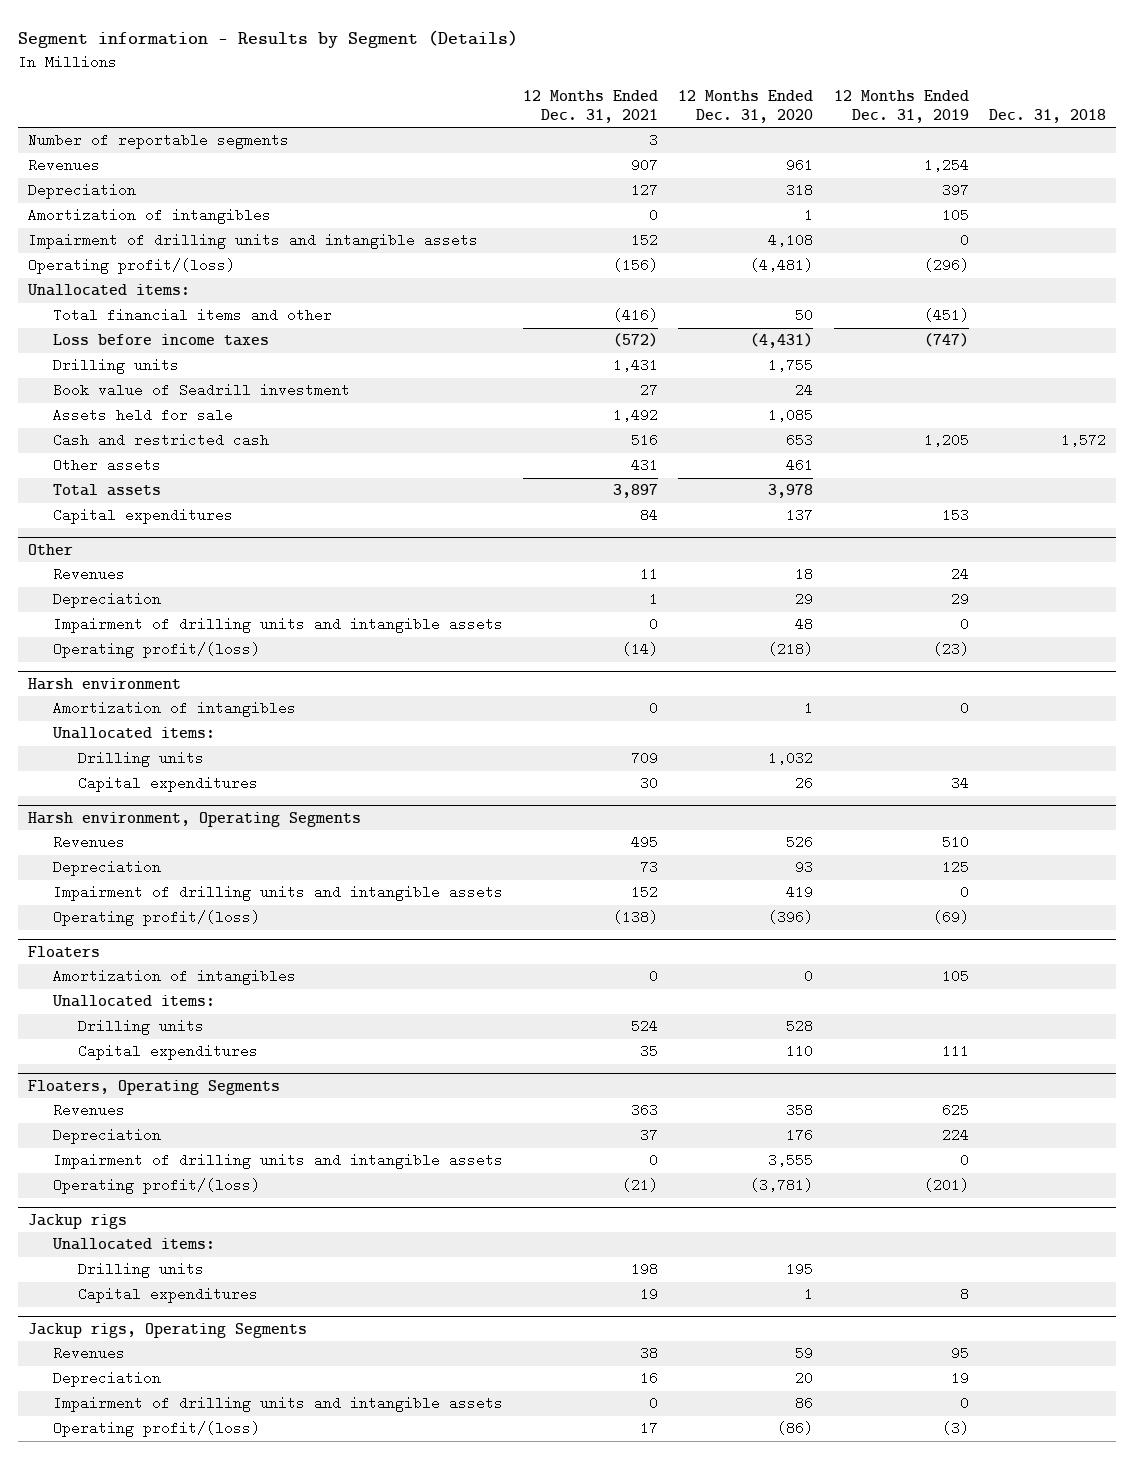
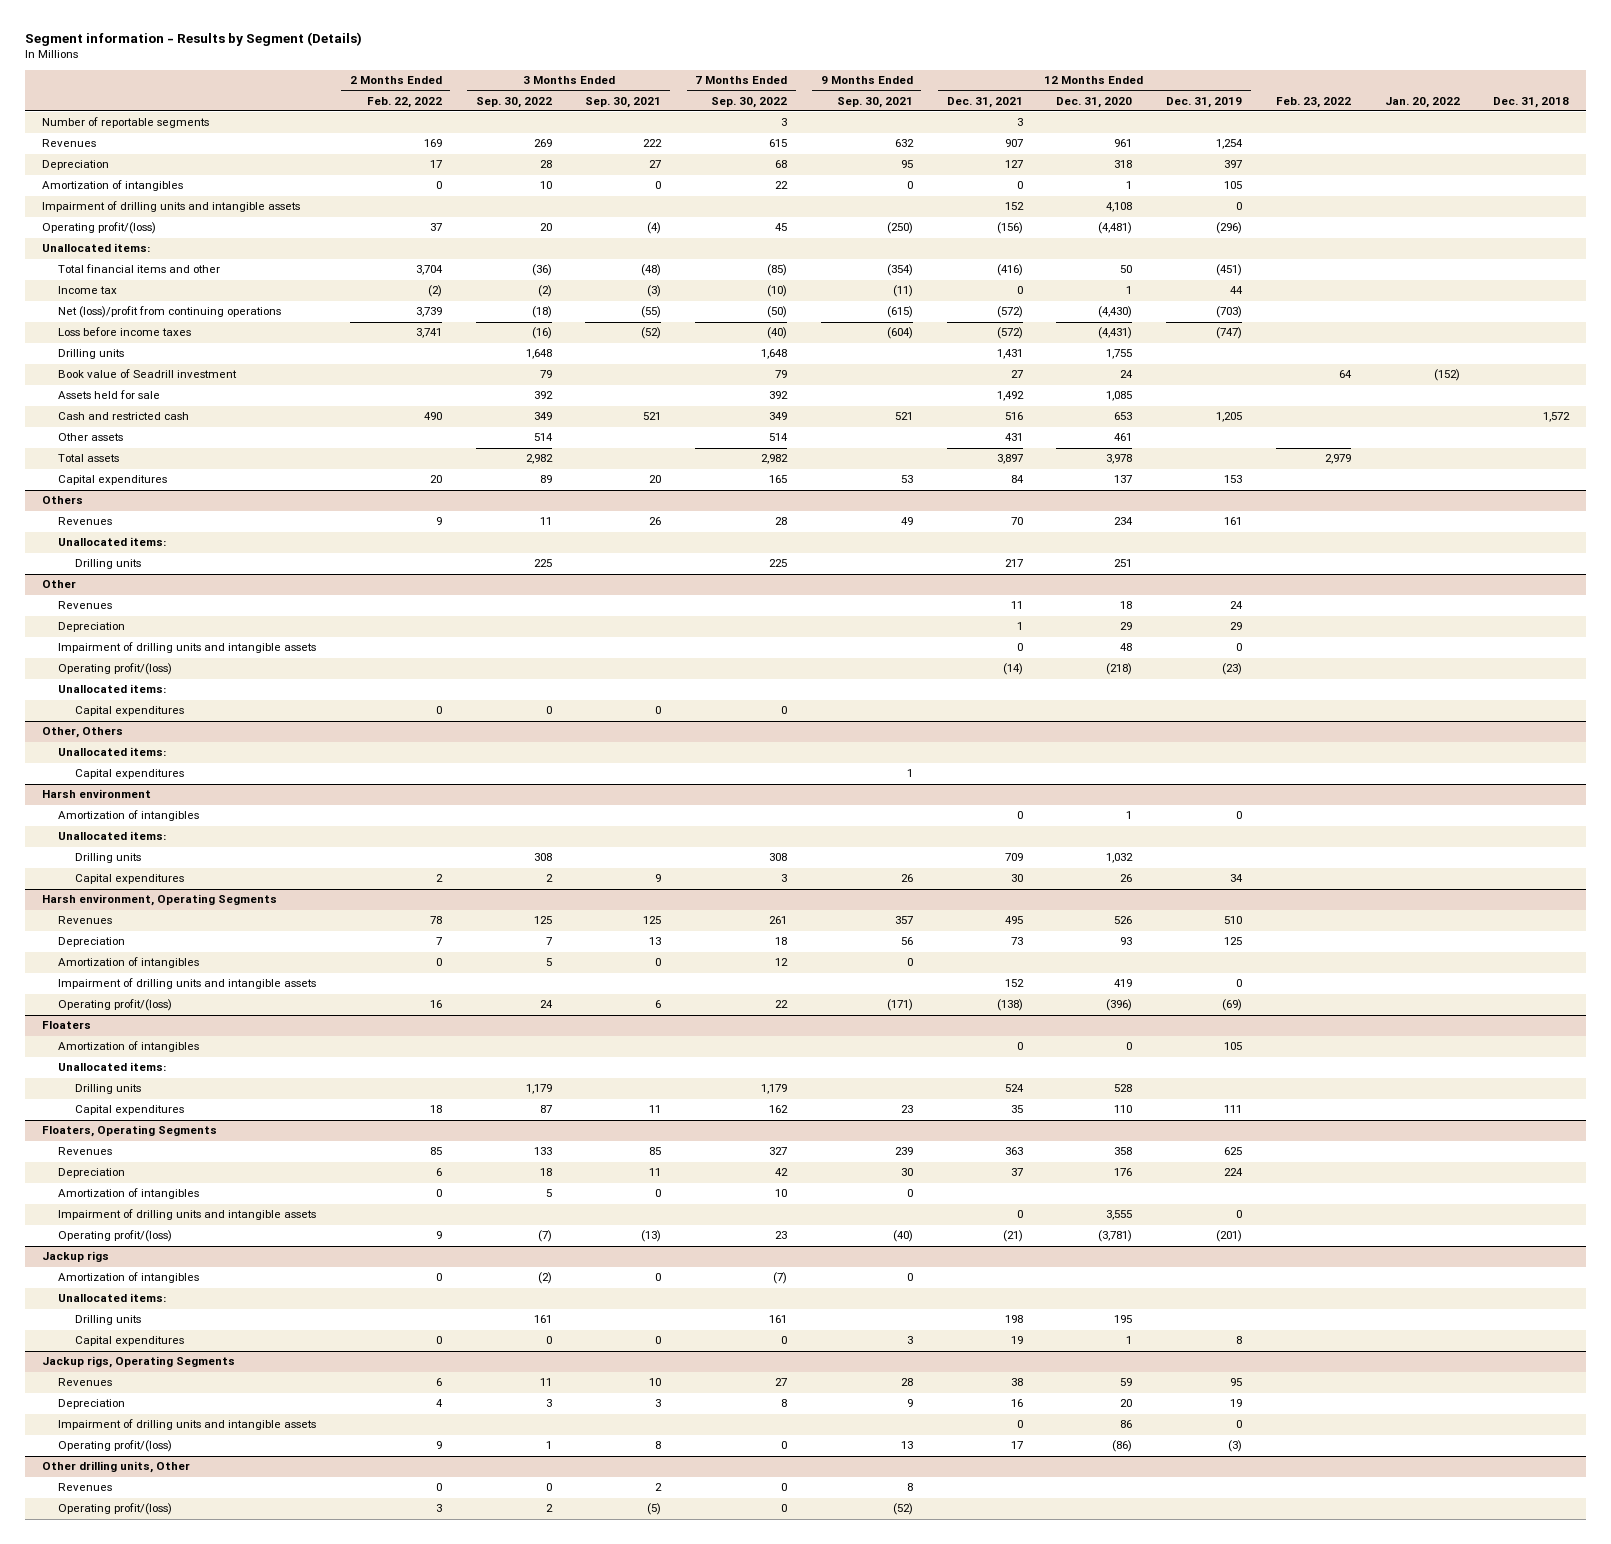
- | 12 Months Ended Dec. 31, 2021 | 12 Months Ended Dec. 31, 2020 | 12 Months Ended Dec. 31, 2019 | Dec. 31, 2018
+ | 2 Months Ended Feb. 22, 2022 | 3 Months Ended Sep. 30, 2022 | 3 Months Ended Sep. 30, 2021 | 7 Months Ended Sep. 30, 2022 | 9 Months Ended Sep. 30, 2021 | 12 Months Ended Dec. 31, 2021 | 12 Months Ended Dec. 31, 2020 | 12 Months Ended Dec. 31, 2019 | Feb. 23, 2022 | Jan. 20, 2022 | Dec. 31, 2018
+ Income tax | (2) | (2) | (3) | (10) | (11) | 0 | 1 | 44 | | |
+ Net (loss)/profit from continuing operations | 3,739 | (18) | (55) | (50) | (615) | (572) | (4,430) | (703) | | |
+ Others
+ Revenues | 9 | 11 | 26 | 28 | 49 | 70 | 234 | 161 | | |
+ Unallocated items:
+ Drilling units | | 225 | | 225 | | 217 | 251 | | | |
@ Other
+ Unallocated items:
+ Capital expenditures | 0 | 0 | 0 | 0 | | | | | | |
+ Other, Others
+ Unallocated items:
+ Capital expenditures | | | | | 1 | | | | | |
@ Harsh environment, Operating Segments
+ Amortization of intangibles | 0 | 5 | 0 | 12 | 0 | | | | | |
@ Floaters, Operating Segments
+ Amortization of intangibles | 0 | 5 | 0 | 10 | 0 | | | | | |
@ Jackup rigs
+ Amortization of intangibles | 0 | (2) | 0 | (7) | 0 | | | | | |
+ Other drilling units, Other
+ Revenues | 0 | 0 | 2 | 0 | 8 | | | | | |
+ Operating profit/(loss) | 3 | 2 | (5) | 0 | (52) | | | | | |

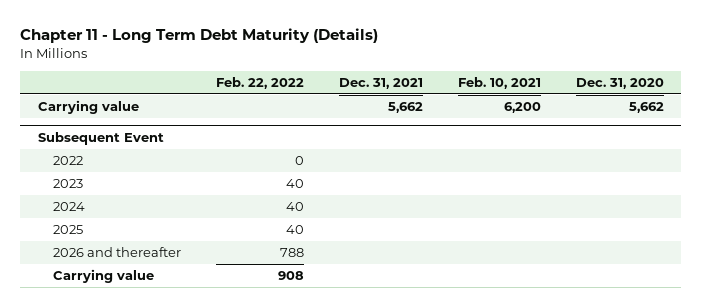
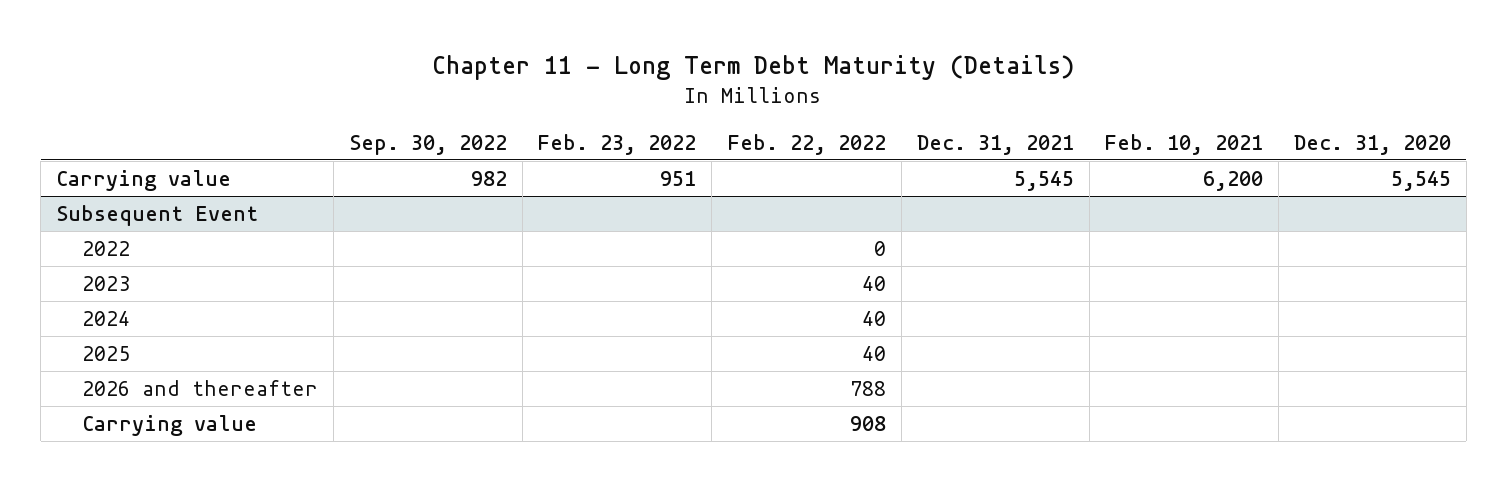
- | Feb. 22, 2022 | Dec. 31, 2021 | Feb. 10, 2021 | Dec. 31, 2020
+ | Sep. 30, 2022 | Feb. 23, 2022 | Feb. 22, 2022 | Dec. 31, 2021 | Feb. 10, 2021 | Dec. 31, 2020
- Carrying value | | 5,662 | 6,200 | 5,662
+ Carrying value | 982 | 951 | | 5,545 | 6,200 | 5,545

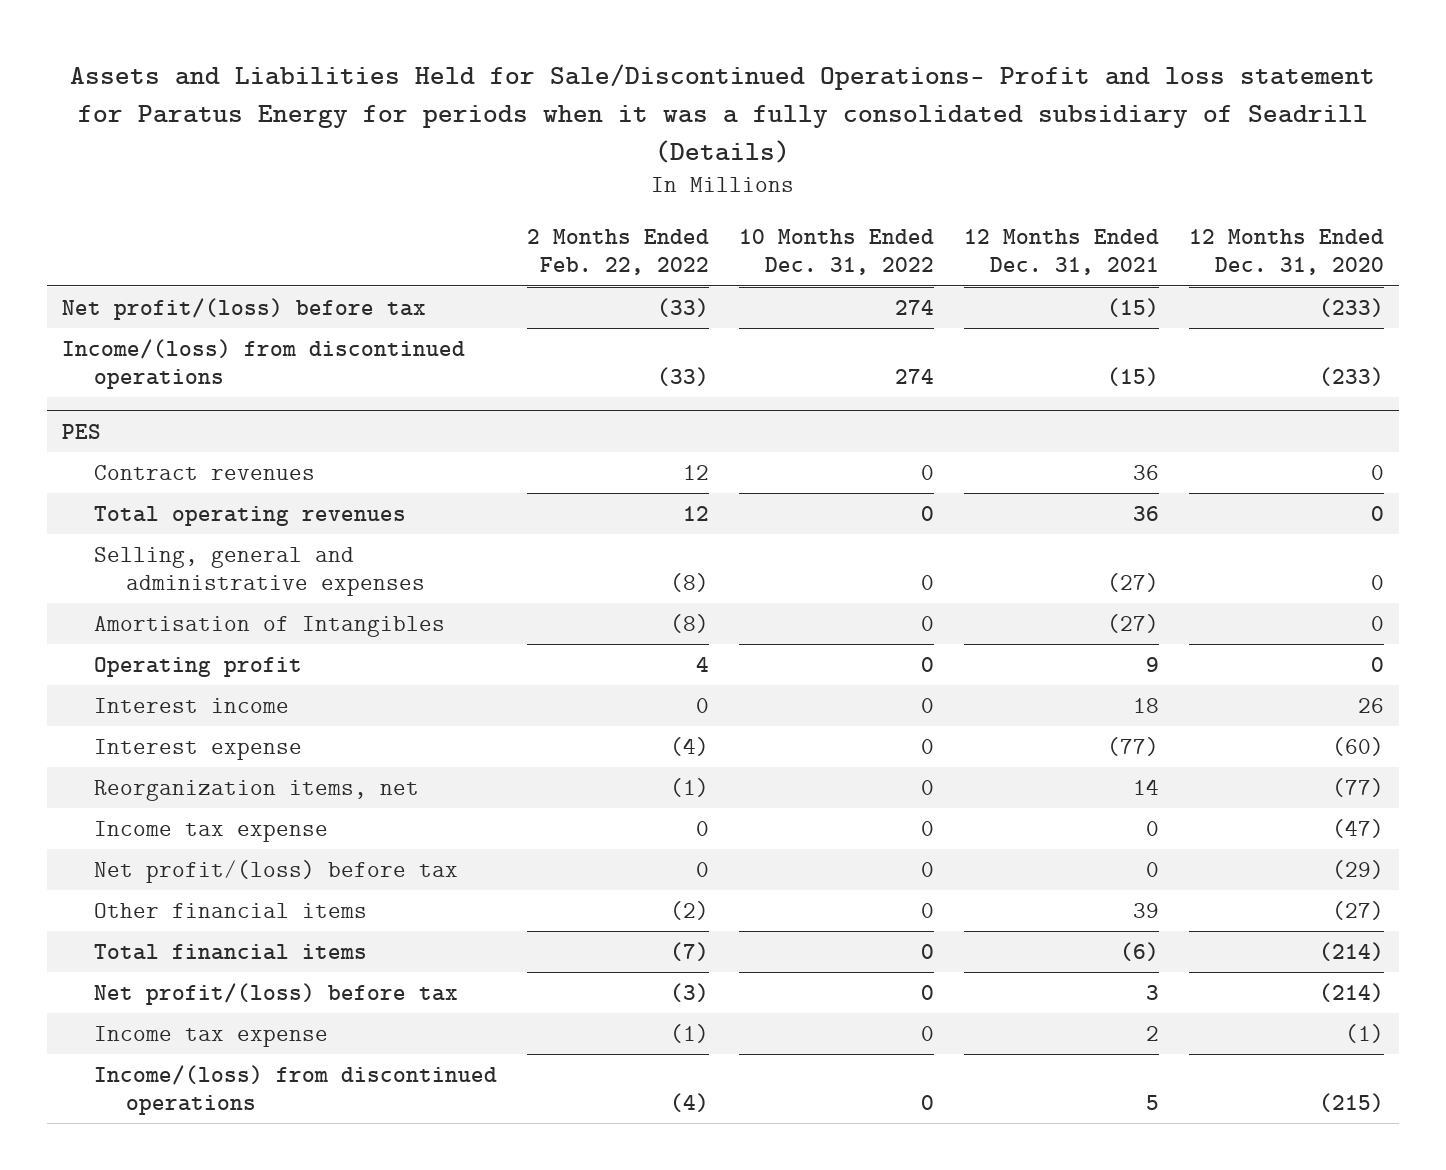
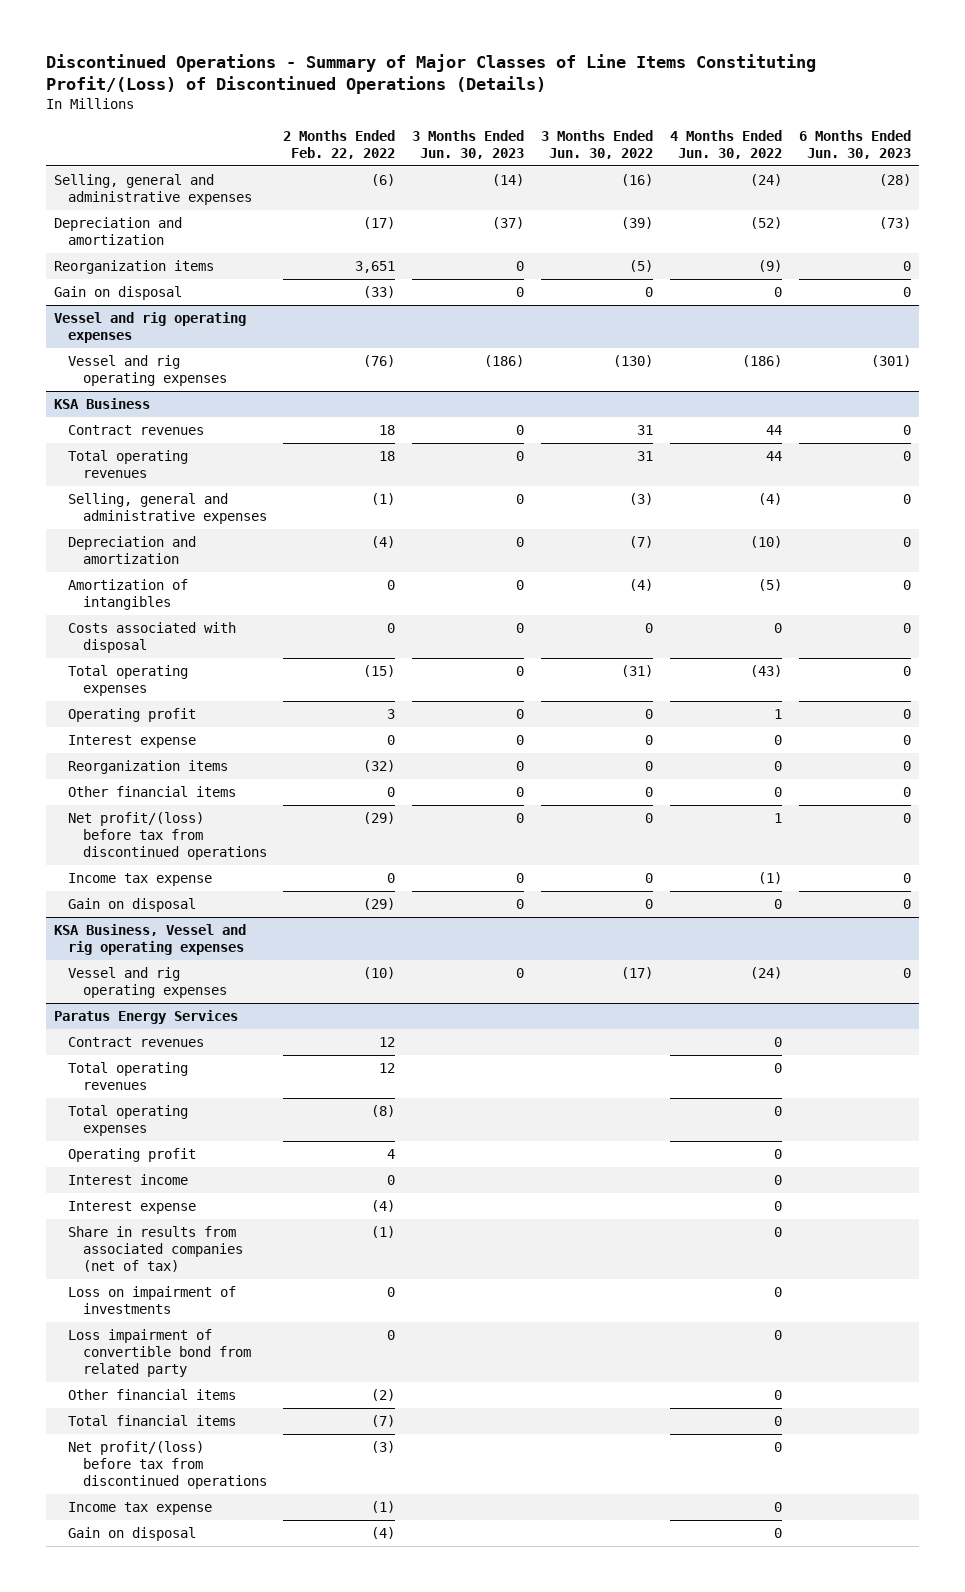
- Assets and Liabilities Held for Sale/Discontinued Operations- Profit and loss statement for Paratus Energy for periods when it was a fully consolidated subsidiary of Seadrill (Details)
+ Discontinued Operations - Summary of Major Classes of Line Items Constituting Profit/(Loss) of Discontinued Operations (Details)
- | 2 Months Ended Feb. 22, 2022 | 10 Months Ended Dec. 31, 2022 | 12 Months Ended Dec. 31, 2021 | 12 Months Ended Dec. 31, 2020
+ | 2 Months Ended Feb. 22, 2022 | 3 Months Ended Jun. 30, 2023 | 3 Months Ended Jun. 30, 2022 | 4 Months Ended Jun. 30, 2022 | 6 Months Ended Jun. 30, 2023
- Net profit/(loss) before tax | (33) | 274 | (15) | (233)
- Income/(loss) from discontinued operations | (33) | 274 | (15) | (233)
- PES
+ Selling, general and administrative expenses | (6) | (14) | (16) | (24) | (28)
+ Depreciation and amortization | (17) | (37) | (39) | (52) | (73)
+ Reorganization items | 3,651 | 0 | (5) | (9) | 0
+ Gain on disposal | (33) | 0 | 0 | 0 | 0
+ Vessel and rig operating expenses
+ Vessel and rig operating expenses | (76) | (186) | (130) | (186) | (301)
+ KSA Business
+ Contract revenues | 18 | 0 | 31 | 44 | 0
+ Total operating revenues | 18 | 0 | 31 | 44 | 0
+ Selling, general and administrative expenses | (1) | 0 | (3) | (4) | 0
+ Depreciation and amortization | (4) | 0 | (7) | (10) | 0
+ Amortization of intangibles | 0 | 0 | (4) | (5) | 0
+ Costs associated with disposal | 0 | 0 | 0 | 0 | 0
+ Total operating expenses | (15) | 0 | (31) | (43) | 0
+ Operating profit | 3 | 0 | 0 | 1 | 0
+ Interest expense | 0 | 0 | 0 | 0 | 0
+ Reorganization items | (32) | 0 | 0 | 0 | 0
+ Other financial items | 0 | 0 | 0 | 0 | 0
+ Net profit/(loss) before tax from discontinued operations | (29) | 0 | 0 | 1 | 0
+ Income tax expense | 0 | 0 | 0 | (1) | 0
+ Gain on disposal | (29) | 0 | 0 | 0 | 0
+ KSA Business, Vessel and rig operating expenses
+ Vessel and rig operating expenses | (10) | 0 | (17) | (24) | 0
+ Paratus Energy Services
- Selling, general and administrative expenses | (8) | 0 | (27) | 0
- Amortisation of Intangibles | (8) | 0 | (27) | 0
+ Total operating expenses | (8) | | | 0 |
- Reorganization items, net | (1) | 0 | 14 | (77)
- Income tax expense | 0 | 0 | 0 | (47)
- Net profit/(loss) before tax | 0 | 0 | 0 | (29)
+ Share in results from associated companies (net of tax) | (1) | | | 0 |
+ Loss on impairment of investments | 0 | | | 0 |
+ Loss impairment of convertible bond from related party | 0 | | | 0 |
- Net profit/(loss) before tax | (3) | 0 | 3 | (214)
+ Net profit/(loss) before tax from discontinued operations | (3) | | | 0 |
- Income/(loss) from discontinued operations | (4) | 0 | 5 | (215)
+ Gain on disposal | (4) | | | 0 |

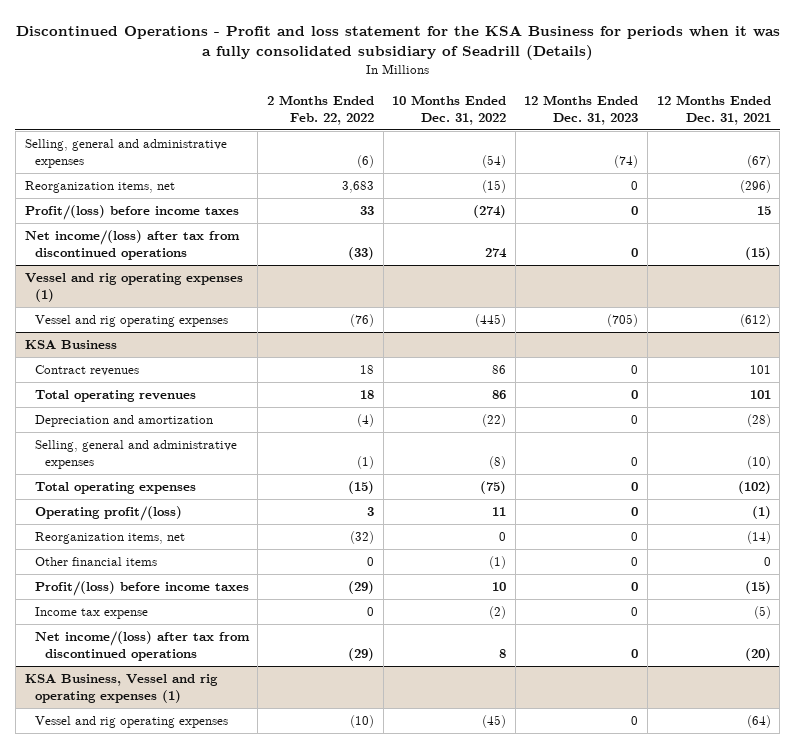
- Discontinued Operations - Summary of Major Classes of Line Items Constituting Profit/(Loss) of Discontinued Operations (Details)
+ Discontinued Operations - Profit and loss statement for the KSA Business for periods when it was a fully consolidated subsidiary of Seadrill (Details)
- | 2 Months Ended Feb. 22, 2022 | 3 Months Ended Jun. 30, 2023 | 3 Months Ended Jun. 30, 2022 | 4 Months Ended Jun. 30, 2022 | 6 Months Ended Jun. 30, 2023
+ | 2 Months Ended Feb. 22, 2022 | 10 Months Ended Dec. 31, 2022 | 12 Months Ended Dec. 31, 2023 | 12 Months Ended Dec. 31, 2021
- Depreciation and amortization | (17) | (37) | (39) | (52) | (73)
- Reorganization items | 3,651 | 0 | (5) | (9) | 0
- Gain on disposal | (33) | 0 | 0 | 0 | 0
- Vessel and rig operating expenses
+ Reorganization items, net | 3,683 | (15) | 0 | (296)
+ Profit/(loss) before income taxes | 33 | (274) | 0 | 15
+ Net income/(loss) after tax from discontinued operations | (33) | 274 | 0 | (15)
+ Vessel and rig operating expenses (1)
@ KSA Business
- Amortization of intangibles | 0 | 0 | (4) | (5) | 0
- Costs associated with disposal | 0 | 0 | 0 | 0 | 0
moved down: Selling, general and administrative expenses | (1) | (8) | 0 | (10)
- Operating profit | 3 | 0 | 0 | 1 | 0
- Interest expense | 0 | 0 | 0 | 0 | 0
- Reorganization items | (32) | 0 | 0 | 0 | 0
+ Operating profit/(loss) | 3 | 11 | 0 | (1)
+ Reorganization items, net | (32) | 0 | 0 | (14)
- Net profit/(loss) before tax from discontinued operations | (29) | 0 | 0 | 1 | 0
+ Profit/(loss) before income taxes | (29) | 10 | 0 | (15)
- Gain on disposal | (29) | 0 | 0 | 0 | 0
- KSA Business, Vessel and rig operating expenses
@ KSA Business
+ Net income/(loss) after tax from discontinued operations | (29) | 8 | 0 | (20)
+ KSA Business, Vessel and rig operating expenses (1)
- Paratus Energy Services
- Contract revenues | 12 | | | 0 |
- Total operating revenues | 12 | | | 0 |
- Total operating expenses | (8) | | | 0 |
- Operating profit | 4 | | | 0 |
- Interest income | 0 | | | 0 |
- Interest expense | (4) | | | 0 |
- Share in results from associated companies (net of tax) | (1) | | | 0 |
- Loss on impairment of investments | 0 | | | 0 |
- Loss impairment of convertible bond from related party | 0 | | | 0 |
- Other financial items | (2) | | | 0 |
- Total financial items | (7) | | | 0 |
- Net profit/(loss) before tax from discontinued operations | (3) | | | 0 |
- Income tax expense | (1) | | | 0 |
- Gain on disposal | (4) | | | 0 |

